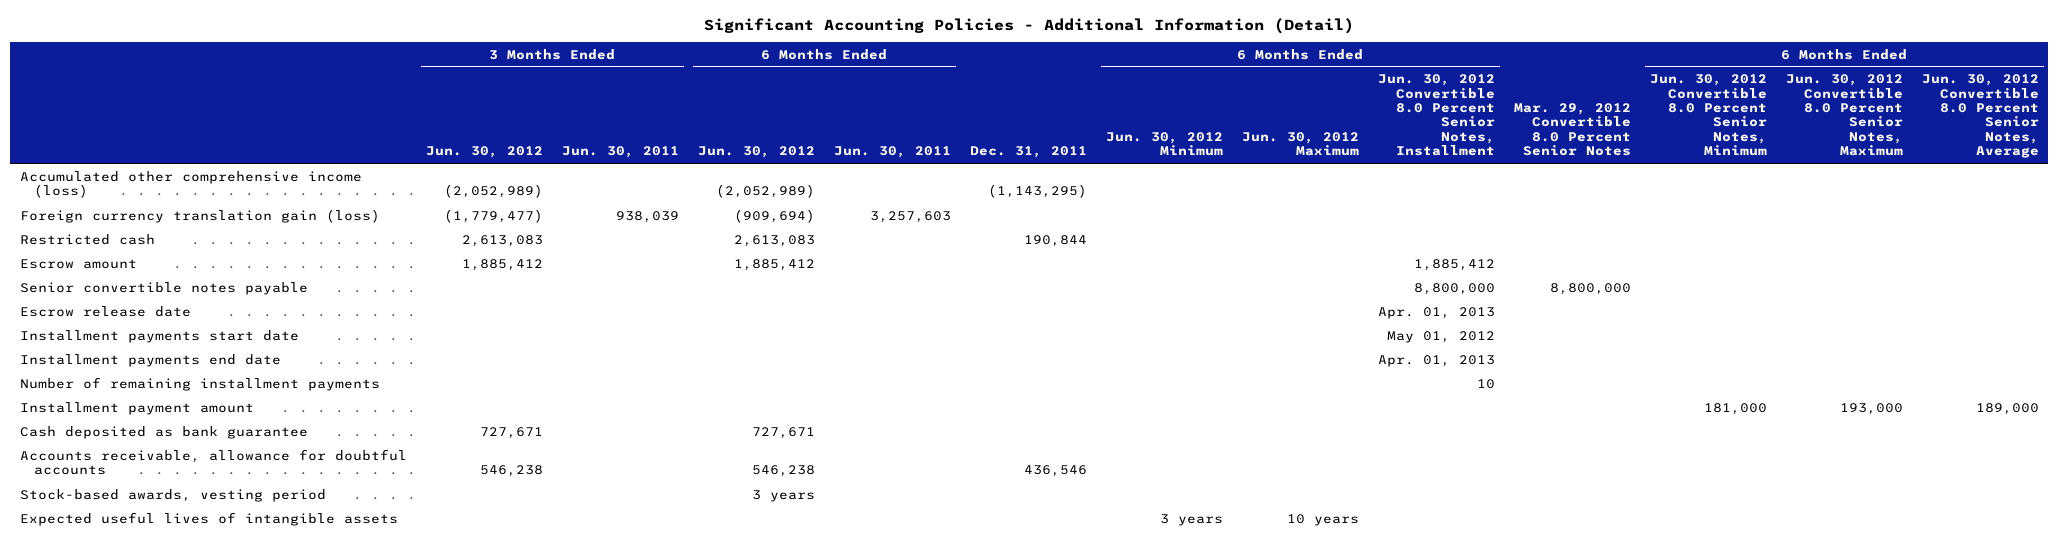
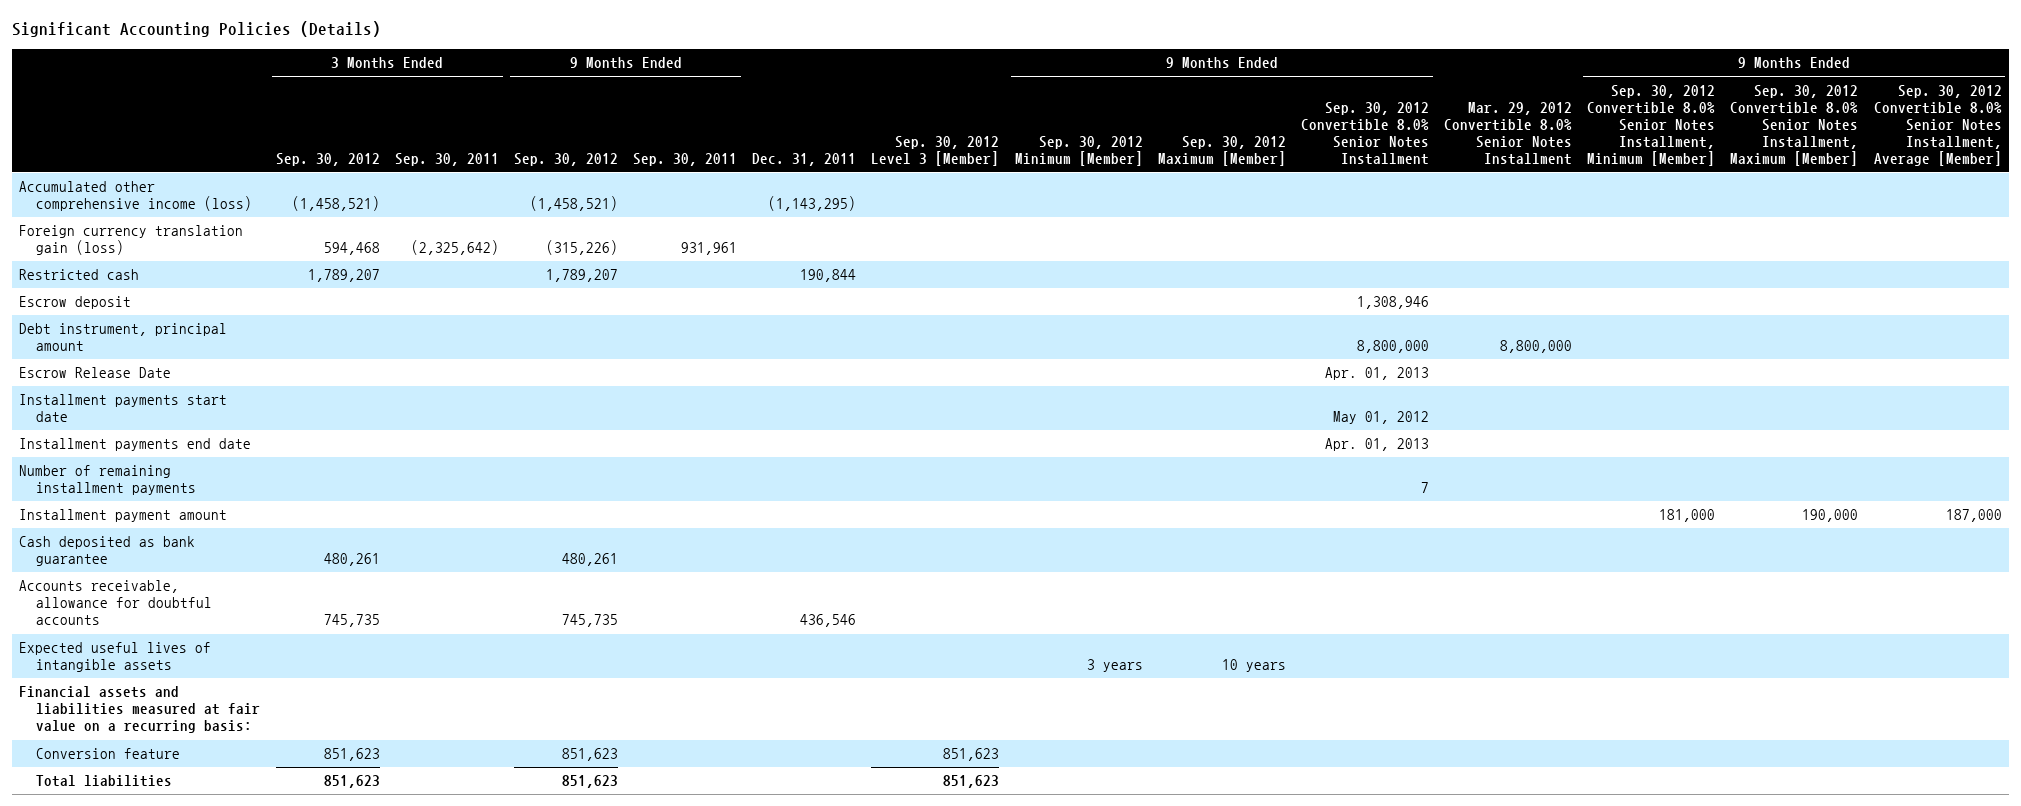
- Significant Accounting Policies - Additional Information (Detail)
+ Significant Accounting Policies (Details)
- | 3 Months Ended Jun. 30, 2012 | 3 Months Ended Jun. 30, 2011 | 6 Months Ended Jun. 30, 2012 | 6 Months Ended Jun. 30, 2011 | Dec. 31, 2011 | 6 Months Ended Jun. 30, 2012 Minimum | 6 Months Ended Jun. 30, 2012 Maximum | 6 Months Ended Jun. 30, 2012 Convertible 8.0 Percent Senior Notes, Installment | Mar. 29, 2012 Convertible 8.0 Percent Senior Notes | 6 Months Ended Jun. 30, 2012 Convertible 8.0 Percent Senior Notes, Minimum | 6 Months Ended Jun. 30, 2012 Convertible 8.0 Percent Senior Notes, Maximum | 6 Months Ended Jun. 30, 2012 Convertible 8.0 Percent Senior Notes, Average
+ | 3 Months Ended Sep. 30, 2012 | 3 Months Ended Sep. 30, 2011 | 9 Months Ended Sep. 30, 2012 | 9 Months Ended Sep. 30, 2011 | Dec. 31, 2011 | Sep. 30, 2012 Level 3 [Member] | 9 Months Ended Sep. 30, 2012 Minimum [Member] | 9 Months Ended Sep. 30, 2012 Maximum [Member] | 9 Months Ended Sep. 30, 2012 Convertible 8.0% Senior Notes Installment | Mar. 29, 2012 Convertible 8.0% Senior Notes Installment | 9 Months Ended Sep. 30, 2012 Convertible 8.0% Senior Notes Installment, Minimum [Member] | 9 Months Ended Sep. 30, 2012 Convertible 8.0% Senior Notes Installment, Maximum [Member] | 9 Months Ended Sep. 30, 2012 Convertible 8.0% Senior Notes Installment, Average [Member]
- Escrow amount | 1,885,412 | | 1,885,412 | | | | | 1,885,412 | | | |
- Senior convertible notes payable | | | | | | | | 8,800,000 | 8,800,000 | | |
- Escrow release date | | | | | | | | Apr. 01, 2013 | | | |
+ Escrow deposit | | | | | | | | | 1,308,946 | | | |
+ Debt instrument, principal amount | | | | | | | | | 8,800,000 | 8,800,000 | | |
+ Escrow Release Date | | | | | | | | | Apr. 01, 2013 | | | |
- Stock-based awards, vesting period | | | 3 years | | | | | | | | |
+ Financial assets and liabilities measured at fair value on a recurring basis:
+ Conversion feature | 851,623 | | 851,623 | | | 851,623 | | | | | | |
+ Total liabilities | 851,623 | | 851,623 | | | 851,623 | | | | | | |

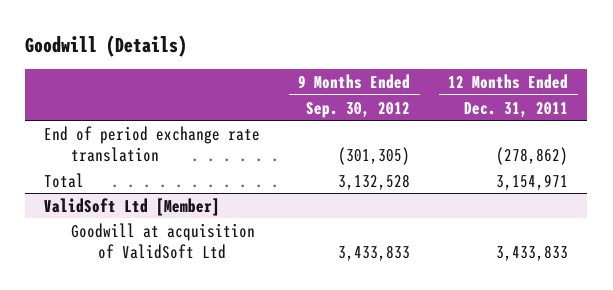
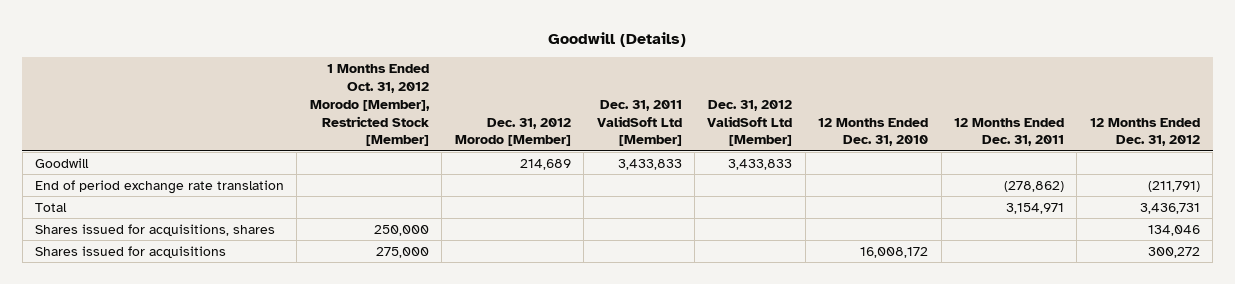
- | 9 Months Ended Sep. 30, 2012 | 12 Months Ended Dec. 31, 2011
+ | 1 Months Ended Oct. 31, 2012 Morodo [Member], Restricted Stock [Member] | Dec. 31, 2012 Morodo [Member] | Dec. 31, 2011 ValidSoft Ltd [Member] | Dec. 31, 2012 ValidSoft Ltd [Member] | 12 Months Ended Dec. 31, 2010 | 12 Months Ended Dec. 31, 2011 | 12 Months Ended Dec. 31, 2012
+ Goodwill | | 214,689 | 3,433,833 | 3,433,833 | | |
- ValidSoft Ltd [Member]
- Goodwill at acquisition of ValidSoft Ltd | 3,433,833 | 3,433,833
+ Shares issued for acquisitions, shares | 250,000 | | | | | | 134,046
+ Shares issued for acquisitions | 275,000 | | | | 16,008,172 | | 300,272

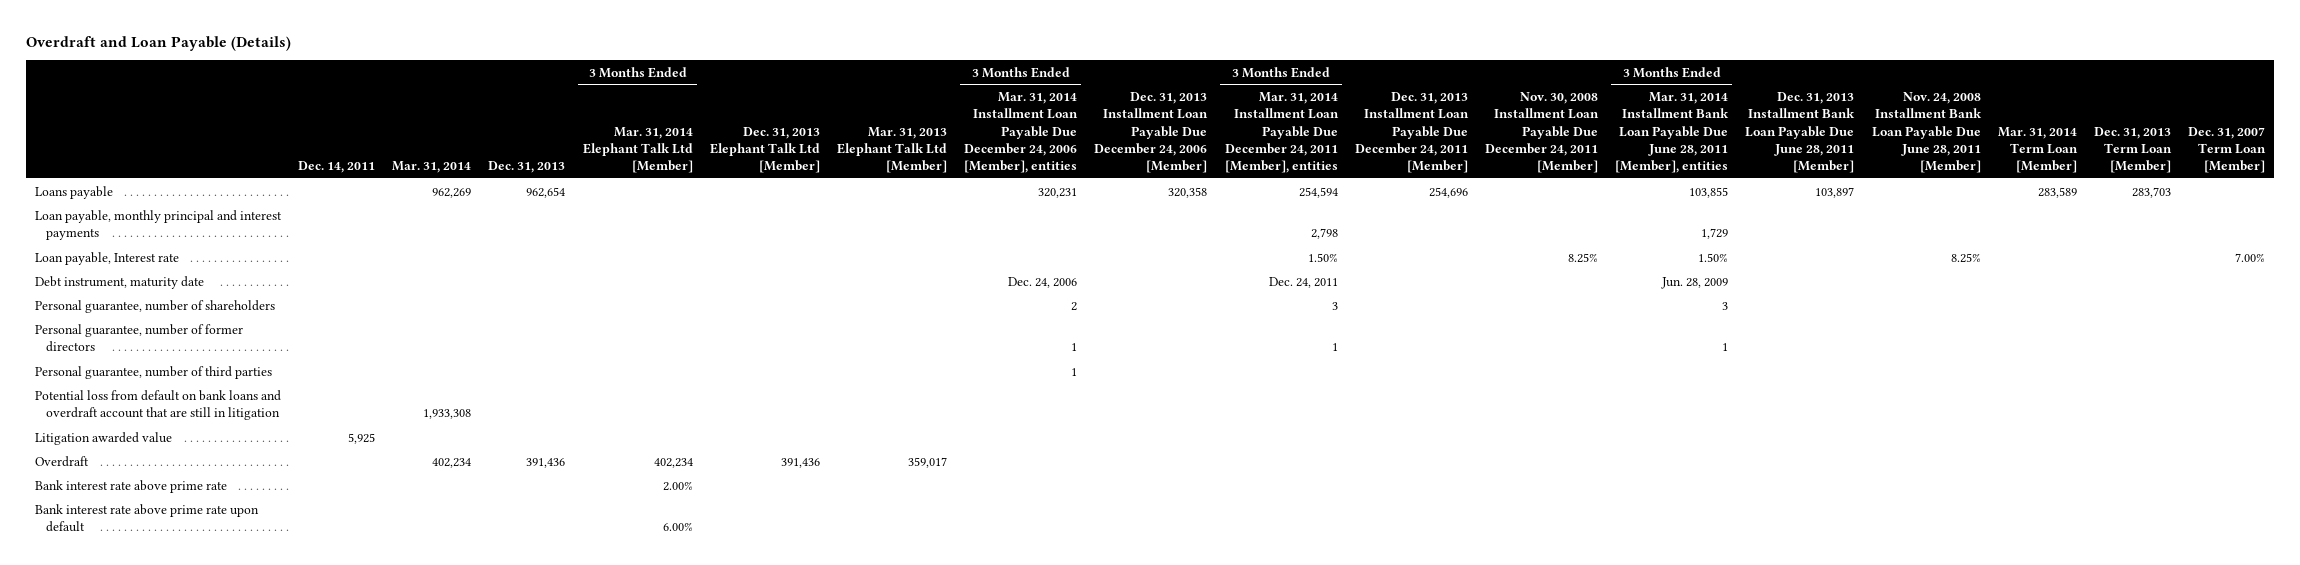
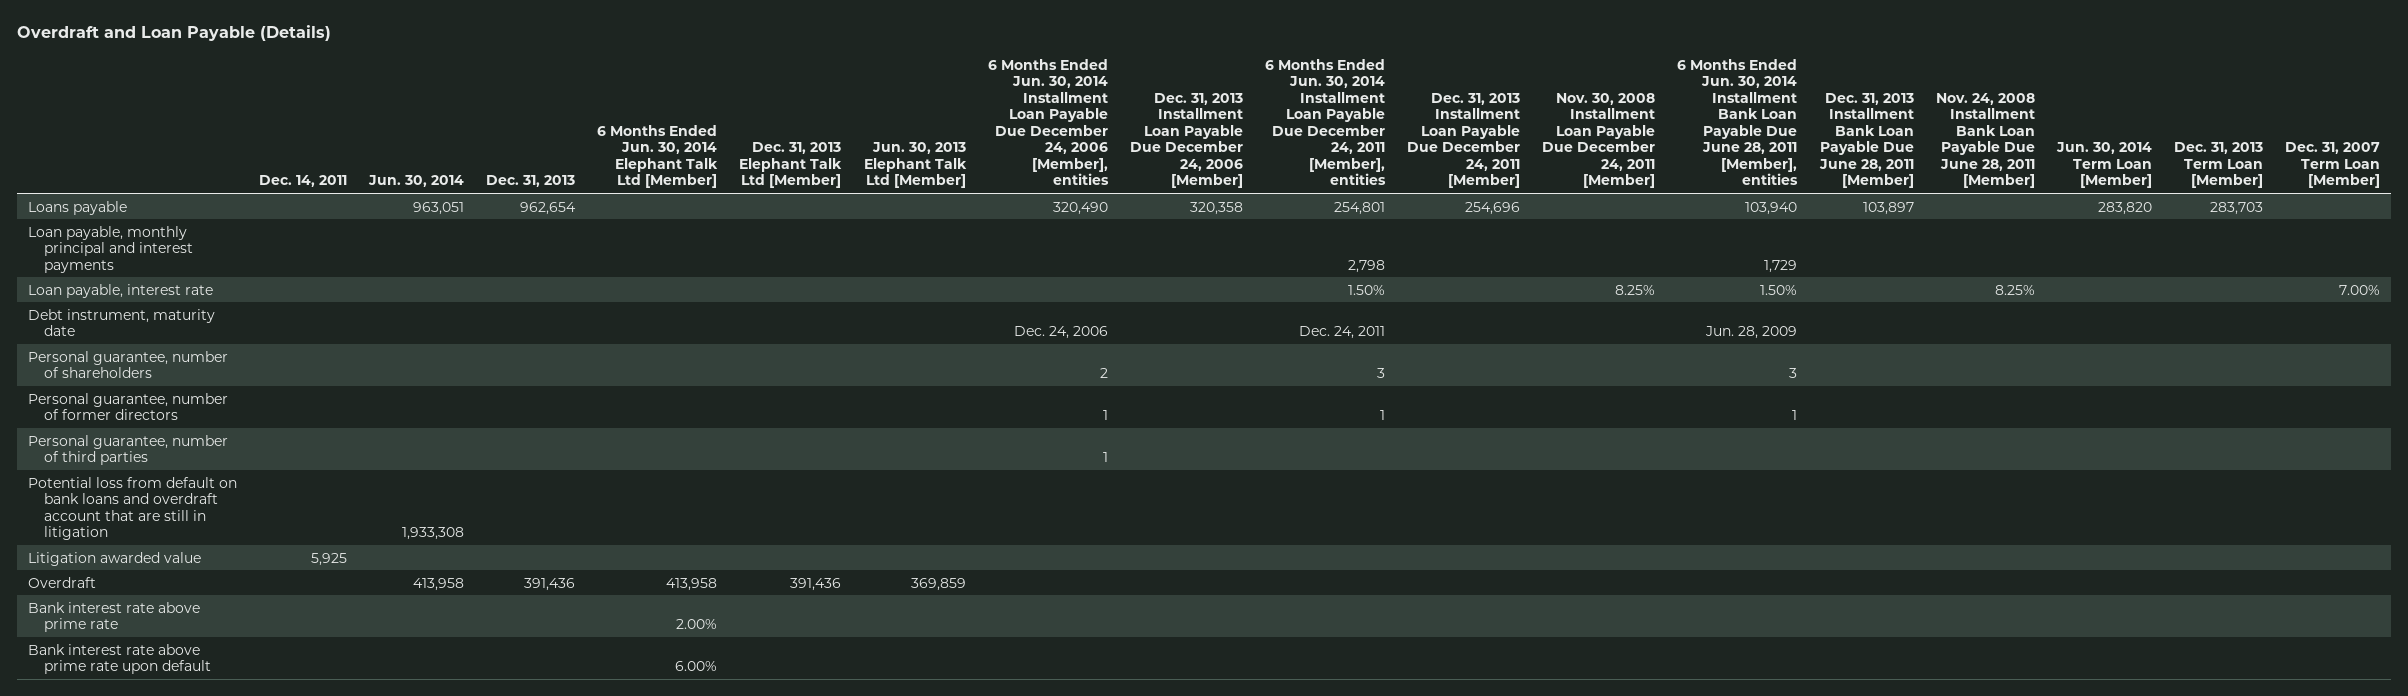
- | Dec. 14, 2011 | Mar. 31, 2014 | Dec. 31, 2013 | 3 Months Ended Mar. 31, 2014 Elephant Talk Ltd [Member] | Dec. 31, 2013 Elephant Talk Ltd [Member] | Mar. 31, 2013 Elephant Talk Ltd [Member] | 3 Months Ended Mar. 31, 2014 Installment Loan Payable Due December 24, 2006 [Member], entities | Dec. 31, 2013 Installment Loan Payable Due December 24, 2006 [Member] | 3 Months Ended Mar. 31, 2014 Installment Loan Payable Due December 24, 2011 [Member], entities | Dec. 31, 2013 Installment Loan Payable Due December 24, 2011 [Member] | Nov. 30, 2008 Installment Loan Payable Due December 24, 2011 [Member] | 3 Months Ended Mar. 31, 2014 Installment Bank Loan Payable Due June 28, 2011 [Member], entities | Dec. 31, 2013 Installment Bank Loan Payable Due June 28, 2011 [Member] | Nov. 24, 2008 Installment Bank Loan Payable Due June 28, 2011 [Member] | Mar. 31, 2014 Term Loan [Member] | Dec. 31, 2013 Term Loan [Member] | Dec. 31, 2007 Term Loan [Member]
+ | Dec. 14, 2011 | Jun. 30, 2014 | Dec. 31, 2013 | 6 Months Ended Jun. 30, 2014 Elephant Talk Ltd [Member] | Dec. 31, 2013 Elephant Talk Ltd [Member] | Jun. 30, 2013 Elephant Talk Ltd [Member] | 6 Months Ended Jun. 30, 2014 Installment Loan Payable Due December 24, 2006 [Member], entities | Dec. 31, 2013 Installment Loan Payable Due December 24, 2006 [Member] | 6 Months Ended Jun. 30, 2014 Installment Loan Payable Due December 24, 2011 [Member], entities | Dec. 31, 2013 Installment Loan Payable Due December 24, 2011 [Member] | Nov. 30, 2008 Installment Loan Payable Due December 24, 2011 [Member] | 6 Months Ended Jun. 30, 2014 Installment Bank Loan Payable Due June 28, 2011 [Member], entities | Dec. 31, 2013 Installment Bank Loan Payable Due June 28, 2011 [Member] | Nov. 24, 2008 Installment Bank Loan Payable Due June 28, 2011 [Member] | Jun. 30, 2014 Term Loan [Member] | Dec. 31, 2013 Term Loan [Member] | Dec. 31, 2007 Term Loan [Member]
- Loan payable, Interest rate | | | | | | | | | 1.50% | | 8.25% | 1.50% | | 8.25% | | | 7.00%
+ Loan payable, interest rate | | | | | | | | | 1.50% | | 8.25% | 1.50% | | 8.25% | | | 7.00%

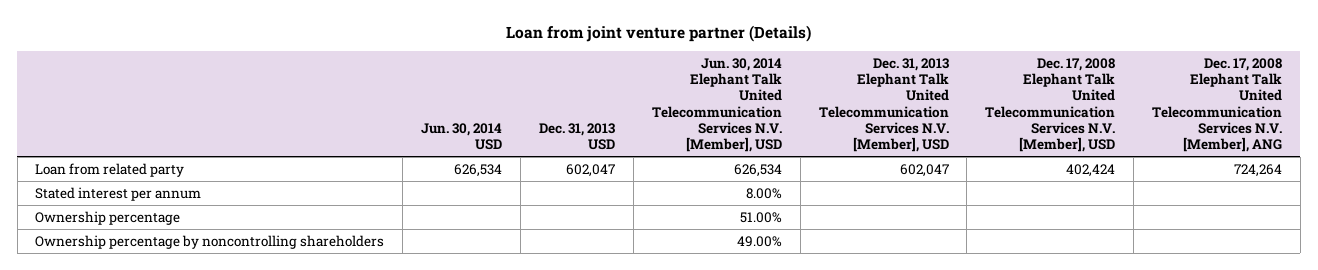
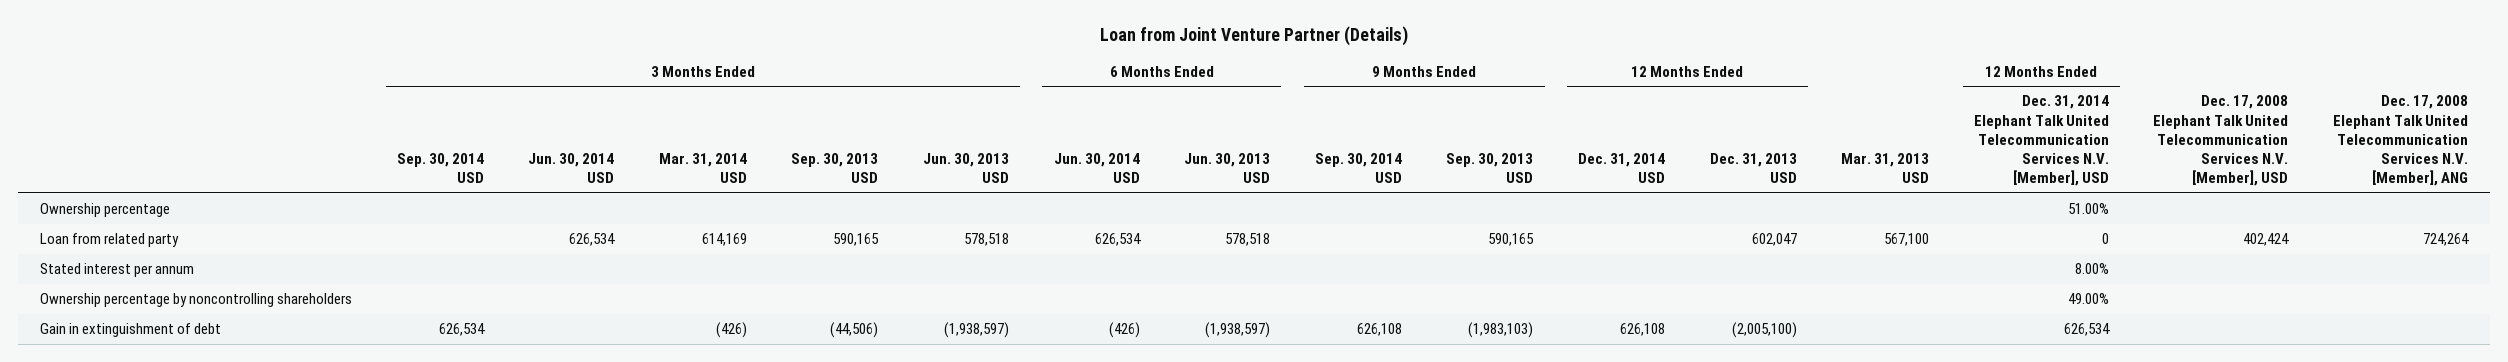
- Loan from joint venture partner (Details)
+ Loan from Joint Venture Partner (Details)
- | Jun. 30, 2014 USD | Dec. 31, 2013 USD | Jun. 30, 2014 Elephant Talk United Telecommunication Services N.V. [Member], USD | Dec. 31, 2013 Elephant Talk United Telecommunication Services N.V. [Member], USD | Dec. 17, 2008 Elephant Talk United Telecommunication Services N.V. [Member], USD | Dec. 17, 2008 Elephant Talk United Telecommunication Services N.V. [Member], ANG
+ | 3 Months Ended Sep. 30, 2014 USD | 3 Months Ended Jun. 30, 2014 USD | 3 Months Ended Mar. 31, 2014 USD | 3 Months Ended Sep. 30, 2013 USD | 3 Months Ended Jun. 30, 2013 USD | 6 Months Ended Jun. 30, 2014 USD | 6 Months Ended Jun. 30, 2013 USD | 9 Months Ended Sep. 30, 2014 USD | 9 Months Ended Sep. 30, 2013 USD | 12 Months Ended Dec. 31, 2014 USD | 12 Months Ended Dec. 31, 2013 USD | Mar. 31, 2013 USD | 12 Months Ended Dec. 31, 2014 Elephant Talk United Telecommunication Services N.V. [Member], USD | Dec. 17, 2008 Elephant Talk United Telecommunication Services N.V. [Member], USD | Dec. 17, 2008 Elephant Talk United Telecommunication Services N.V. [Member], ANG
moved up: Ownership percentage | | | | | | | | | | | | | 51.00% | |
+ Gain in extinguishment of debt | 626,534 | | (426) | (44,506) | (1,938,597) | (426) | (1,938,597) | 626,108 | (1,983,103) | 626,108 | (2,005,100) | | 626,534 | |

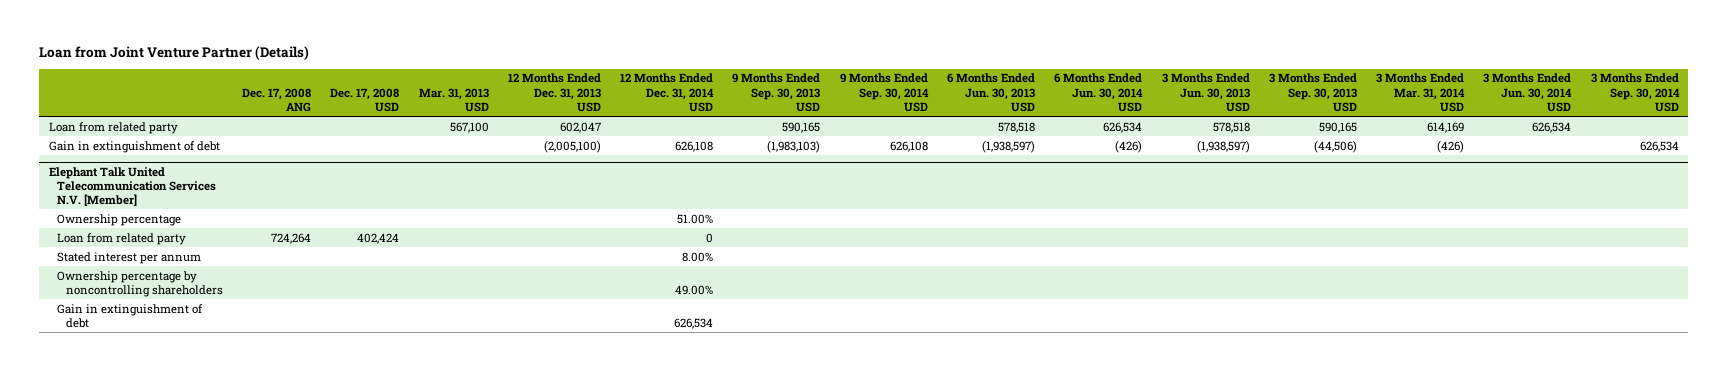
- | 3 Months Ended Sep. 30, 2014 USD | 3 Months Ended Jun. 30, 2014 USD | 3 Months Ended Mar. 31, 2014 USD | 3 Months Ended Sep. 30, 2013 USD | 3 Months Ended Jun. 30, 2013 USD | 6 Months Ended Jun. 30, 2014 USD | 6 Months Ended Jun. 30, 2013 USD | 9 Months Ended Sep. 30, 2014 USD | 9 Months Ended Sep. 30, 2013 USD | 12 Months Ended Dec. 31, 2014 USD | 12 Months Ended Dec. 31, 2013 USD | Mar. 31, 2013 USD | 12 Months Ended Dec. 31, 2014 Elephant Talk United Telecommunication Services N.V. [Member], USD | Dec. 17, 2008 Elephant Talk United Telecommunication Services N.V. [Member], USD | Dec. 17, 2008 Elephant Talk United Telecommunication Services N.V. [Member], ANG
+ | Dec. 17, 2008 ANG | Dec. 17, 2008 USD | Mar. 31, 2013 USD | 12 Months Ended Dec. 31, 2013 USD | 12 Months Ended Dec. 31, 2014 USD | 9 Months Ended Sep. 30, 2013 USD | 9 Months Ended Sep. 30, 2014 USD | 6 Months Ended Jun. 30, 2013 USD | 6 Months Ended Jun. 30, 2014 USD | 3 Months Ended Jun. 30, 2013 USD | 3 Months Ended Sep. 30, 2013 USD | 3 Months Ended Mar. 31, 2014 USD | 3 Months Ended Jun. 30, 2014 USD | 3 Months Ended Sep. 30, 2014 USD
- Ownership percentage | | | | | | | | | | | | | 51.00% | |
- Stated interest per annum | | | | | | | | | | | | | 8.00% | |
- Ownership percentage by noncontrolling shareholders | | | | | | | | | | | | | 49.00% | |
+ Elephant Talk United Telecommunication Services N.V. [Member]
+ Ownership percentage | | | | | 51.00% | | | | | | | | |
+ Loan from related party | 724,264 | 402,424 | | | 0 | | | | | | | | |
+ Stated interest per annum | | | | | 8.00% | | | | | | | | |
+ Ownership percentage by noncontrolling shareholders | | | | | 49.00% | | | | | | | | |
+ Gain in extinguishment of debt | | | | | 626,534 | | | | | | | | |

